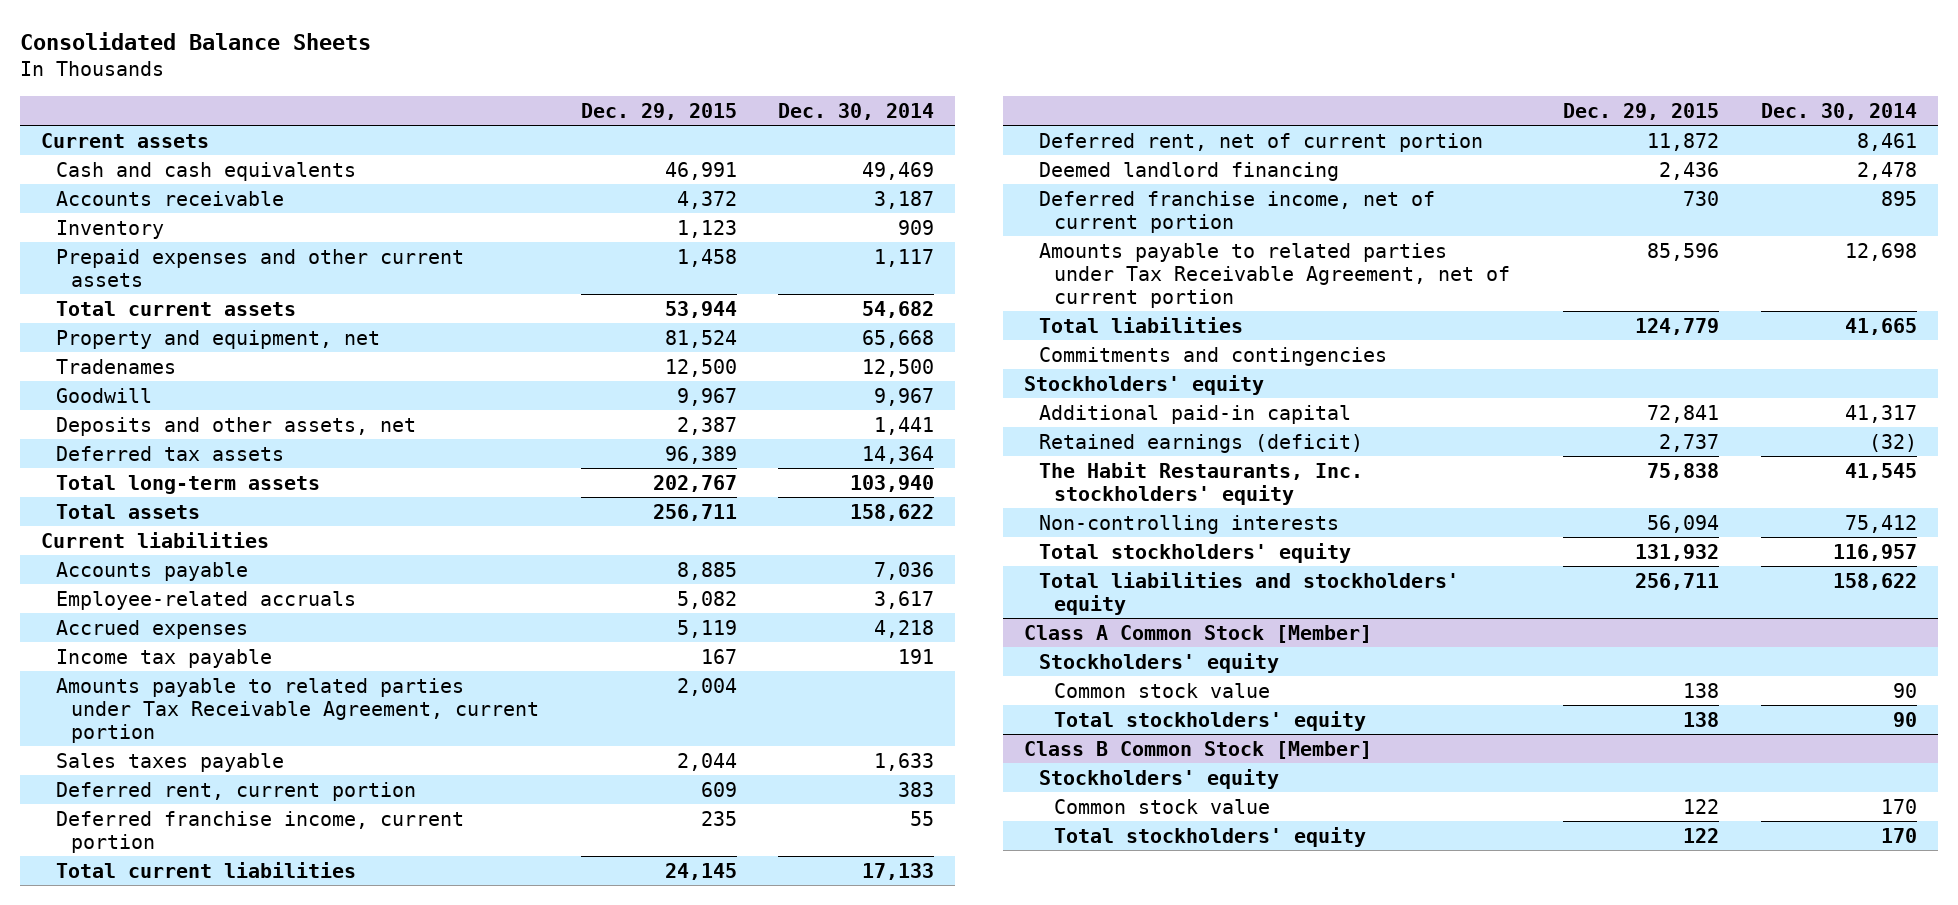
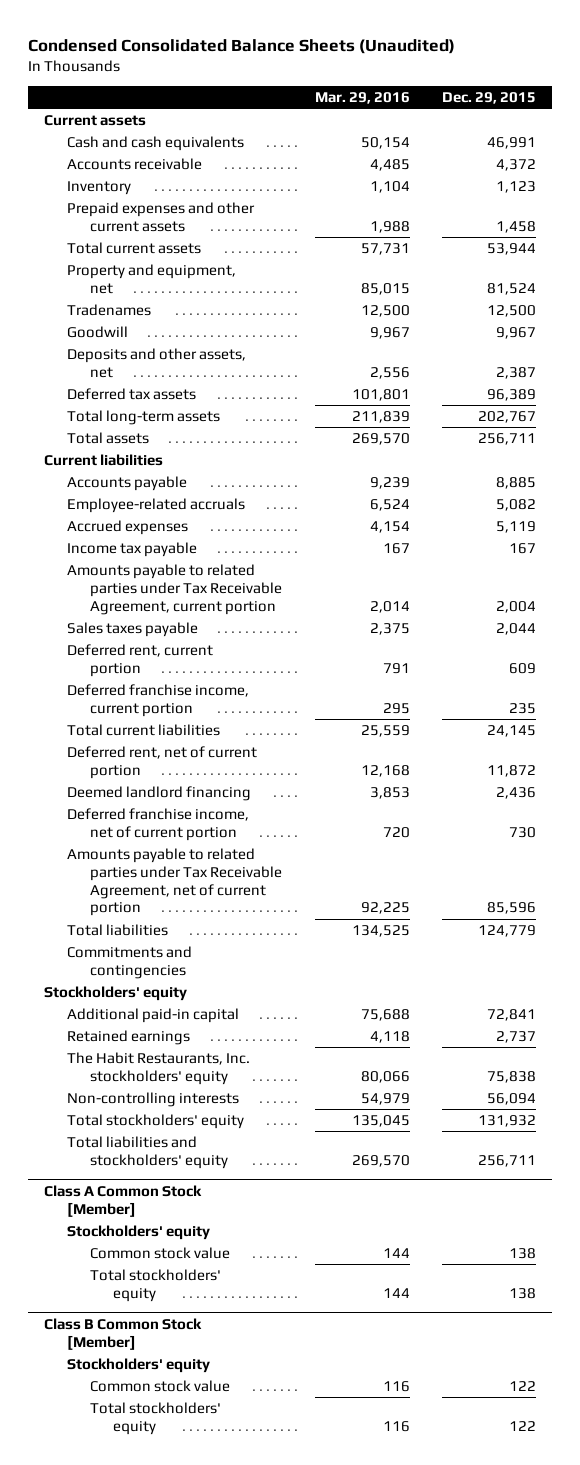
- Consolidated Balance Sheets
+ Condensed Consolidated Balance Sheets (Unaudited)
- | Dec. 29, 2015 | Dec. 30, 2014
+ | Mar. 29, 2016 | Dec. 29, 2015
- Retained earnings (deficit) | 2,737 | (32)
+ Retained earnings | 4,118 | 2,737

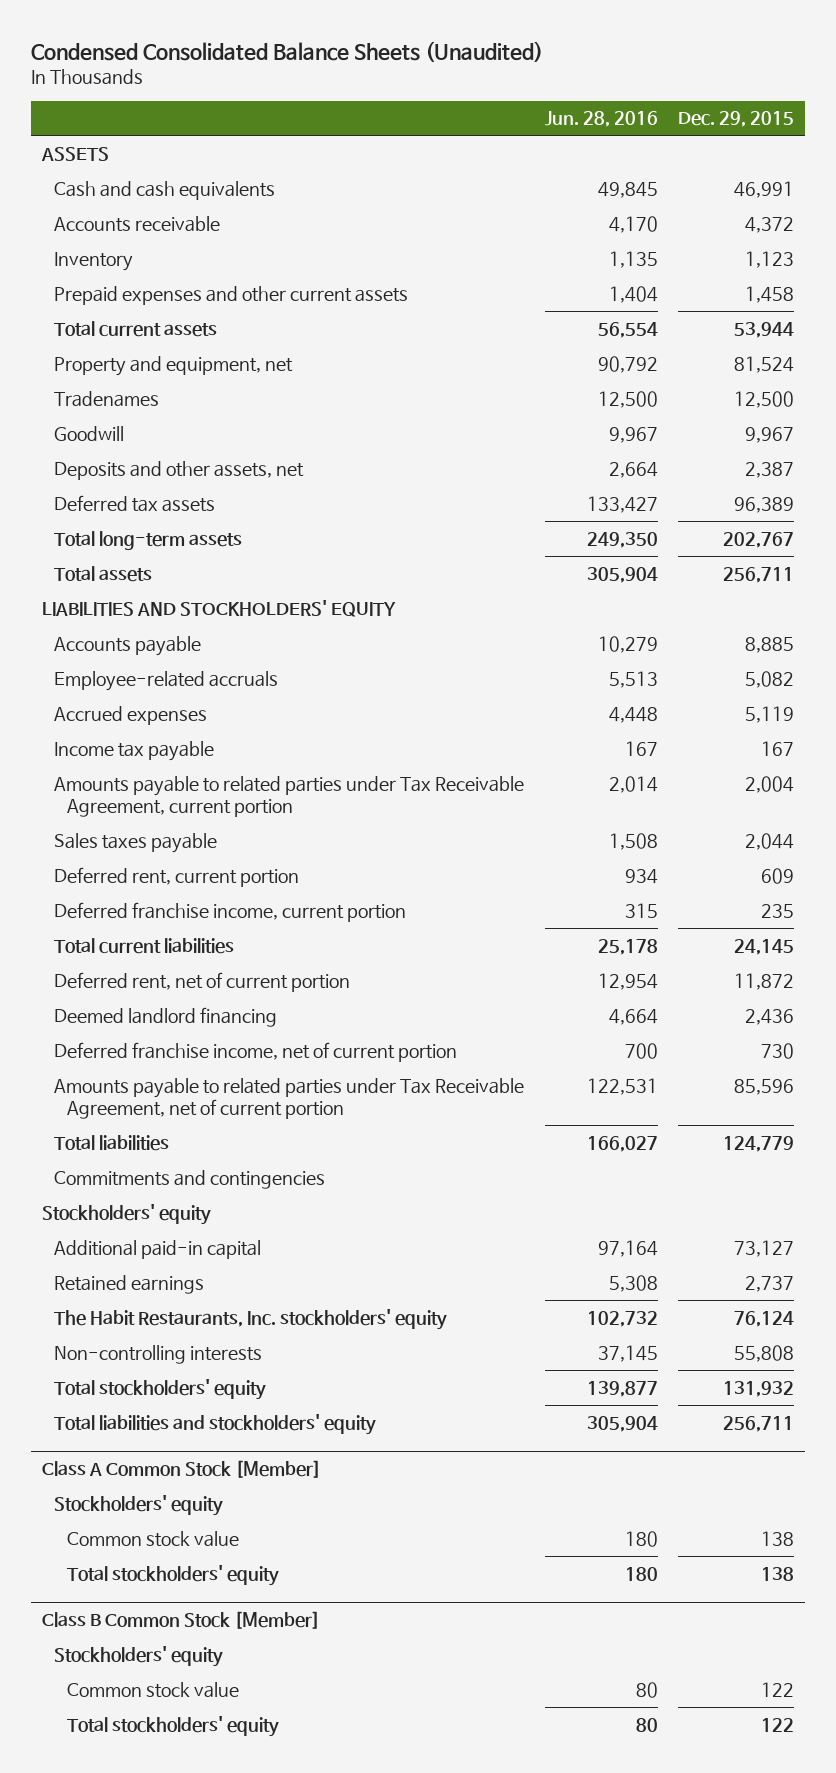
- | Mar. 29, 2016 | Dec. 29, 2015
+ | Jun. 28, 2016 | Dec. 29, 2015
- Current assets
+ ASSETS
- Current liabilities
+ LIABILITIES AND STOCKHOLDERS' EQUITY
- Additional paid-in capital | 75,688 | 72,841
+ Additional paid-in capital | 97,164 | 73,127
- The Habit Restaurants, Inc. stockholders' equity | 80,066 | 75,838
- Non-controlling interests | 54,979 | 56,094
+ The Habit Restaurants, Inc. stockholders' equity | 102,732 | 76,124
+ Non-controlling interests | 37,145 | 55,808

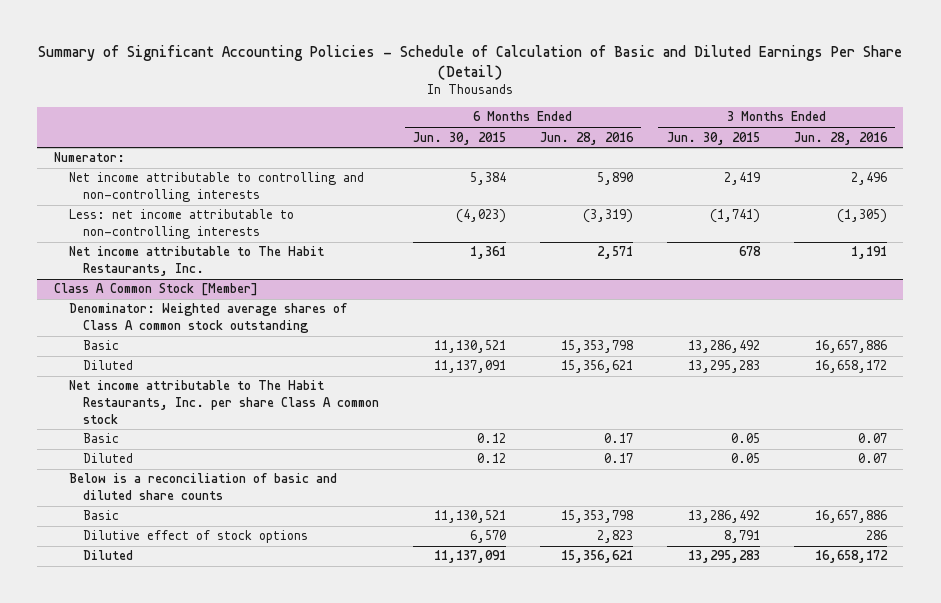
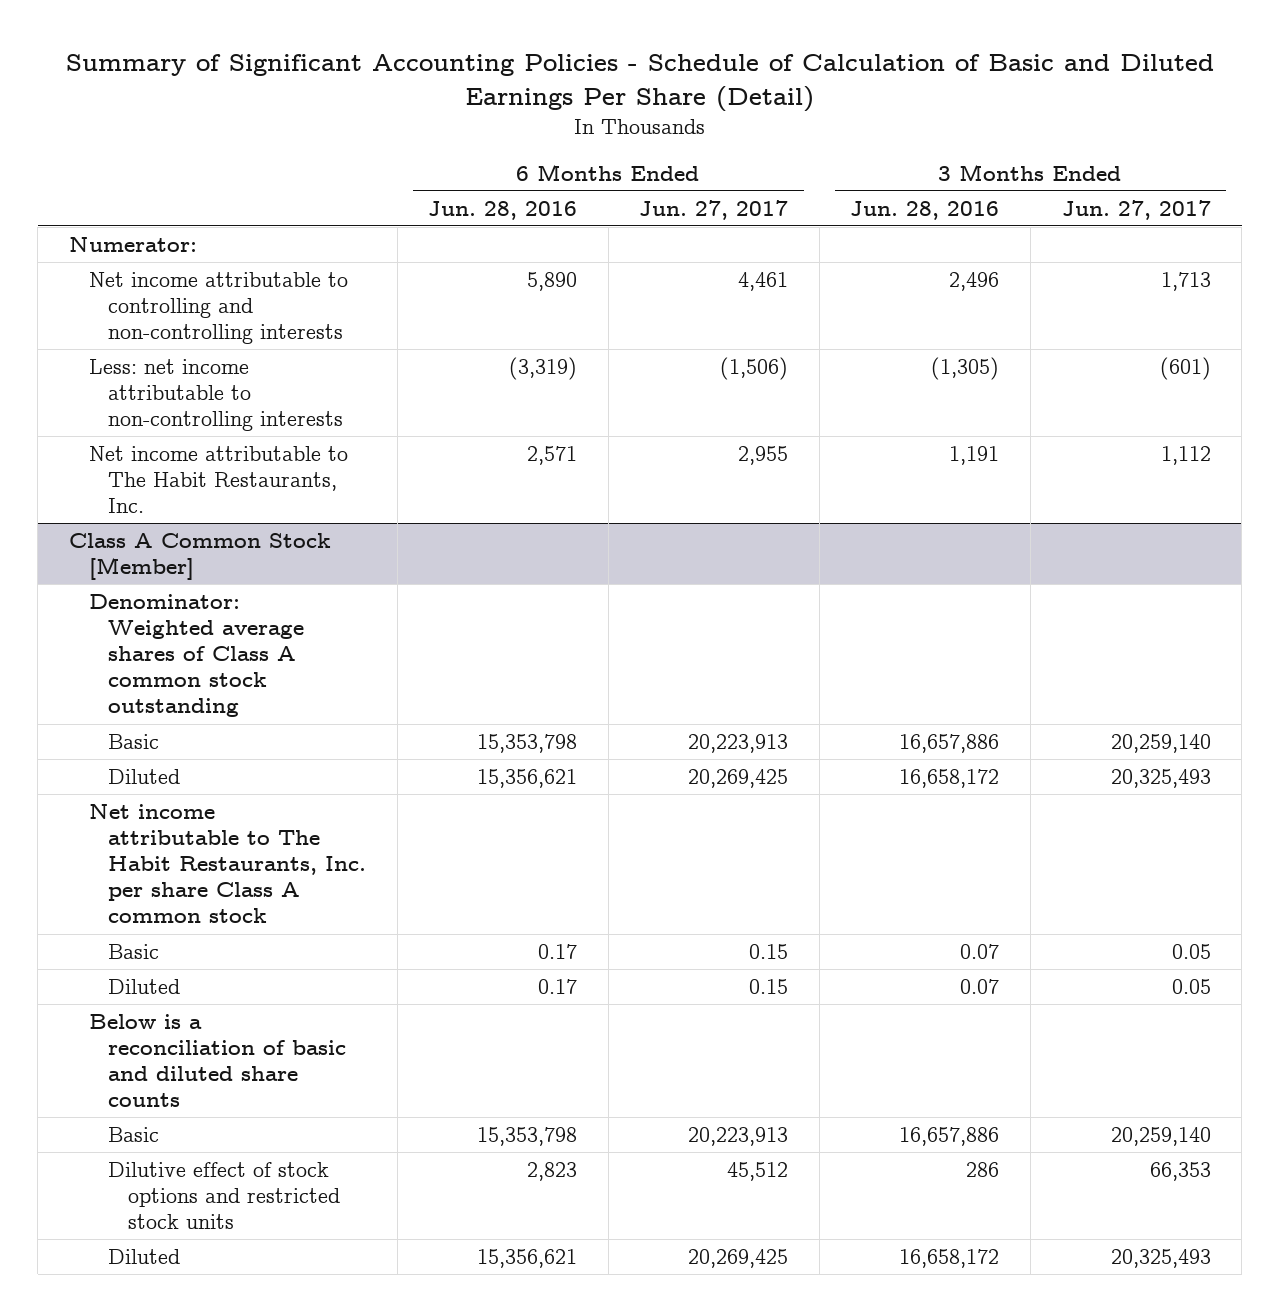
- | 6 Months Ended Jun. 30, 2015 | 6 Months Ended Jun. 28, 2016 | 3 Months Ended Jun. 30, 2015 | 3 Months Ended Jun. 28, 2016
+ | 6 Months Ended Jun. 28, 2016 | 6 Months Ended Jun. 27, 2017 | 3 Months Ended Jun. 28, 2016 | 3 Months Ended Jun. 27, 2017
@ Class A Common Stock [Member]
- Dilutive effect of stock options | 6,570 | 2,823 | 8,791 | 286
+ Dilutive effect of stock options and restricted stock units | 2,823 | 45,512 | 286 | 66,353

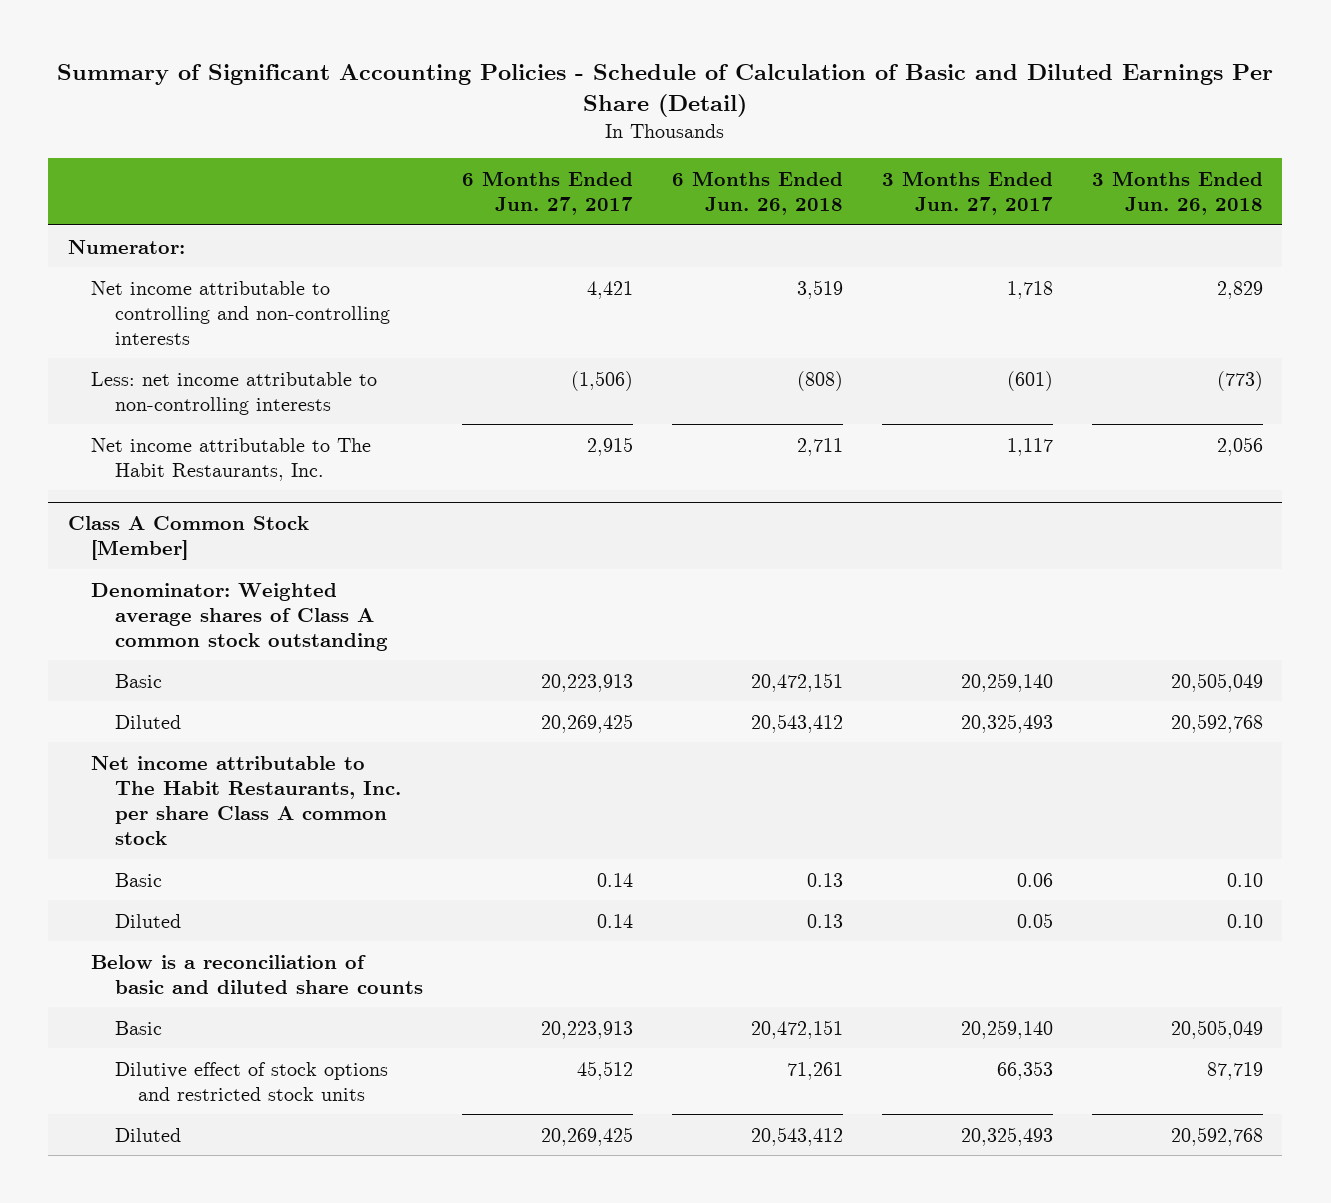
- | 6 Months Ended Jun. 28, 2016 | 6 Months Ended Jun. 27, 2017 | 3 Months Ended Jun. 28, 2016 | 3 Months Ended Jun. 27, 2017
+ | 6 Months Ended Jun. 27, 2017 | 6 Months Ended Jun. 26, 2018 | 3 Months Ended Jun. 27, 2017 | 3 Months Ended Jun. 26, 2018
- Net income attributable to controlling and non-controlling interests | 5,890 | 4,461 | 2,496 | 1,713
+ Net income attributable to controlling and non-controlling interests | 4,421 | 3,519 | 1,718 | 2,829
- Net income attributable to The Habit Restaurants, Inc. | 2,571 | 2,955 | 1,191 | 1,112
+ Net income attributable to The Habit Restaurants, Inc. | 2,915 | 2,711 | 1,117 | 2,056
@ Class A Common Stock [Member]
- Basic | 0.17 | 0.15 | 0.07 | 0.05
- Diluted | 0.17 | 0.15 | 0.07 | 0.05
+ Basic | 0.14 | 0.13 | 0.06 | 0.10
+ Diluted | 0.14 | 0.13 | 0.05 | 0.10

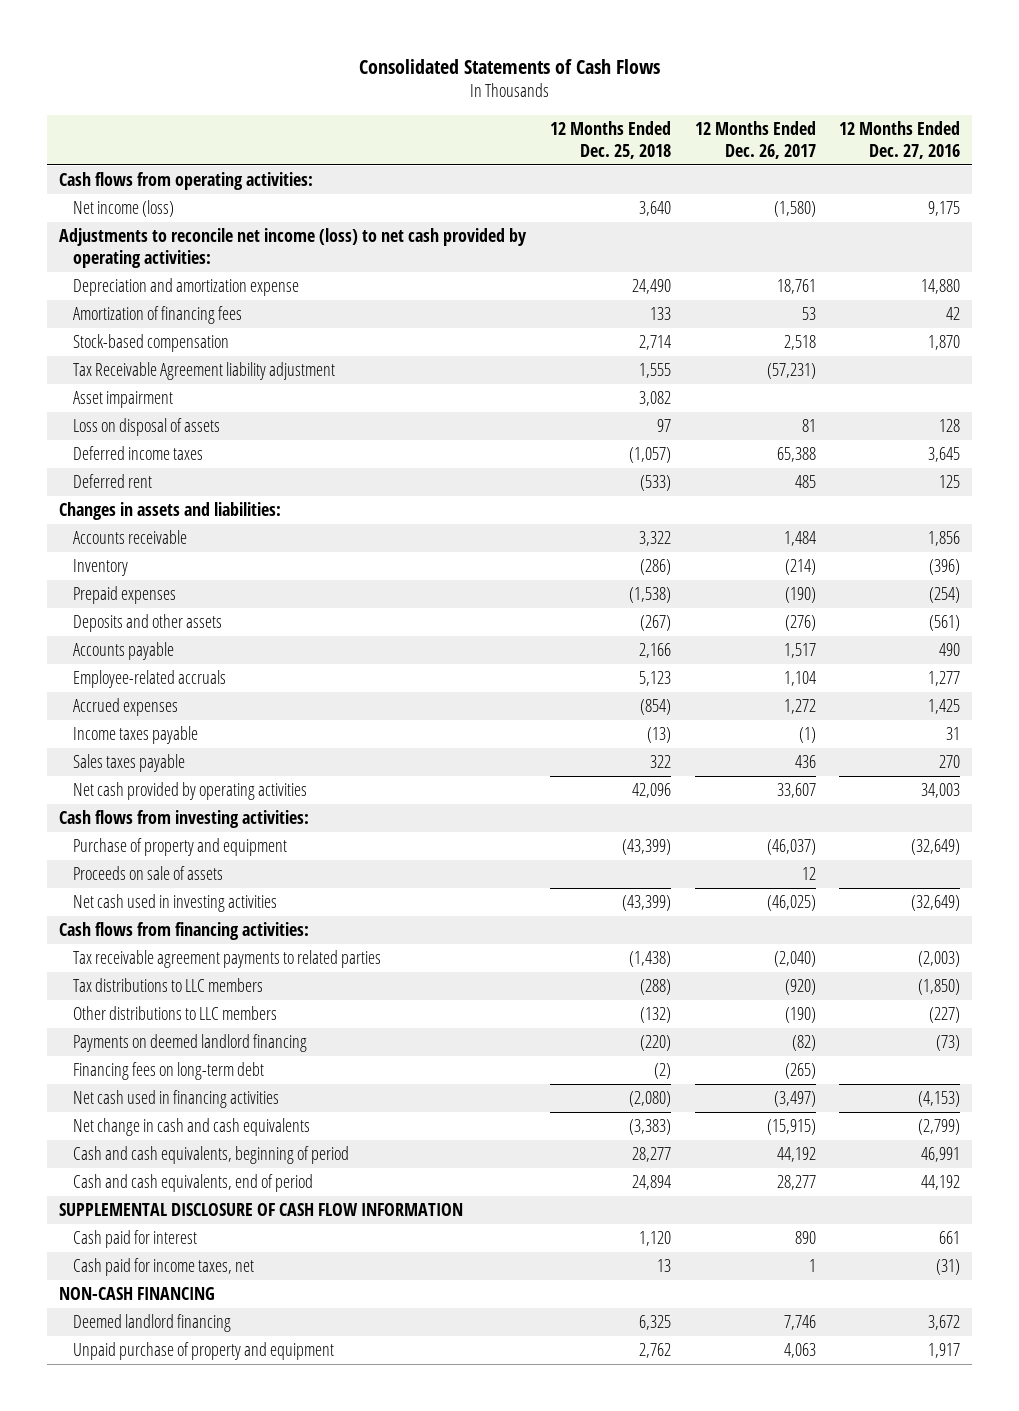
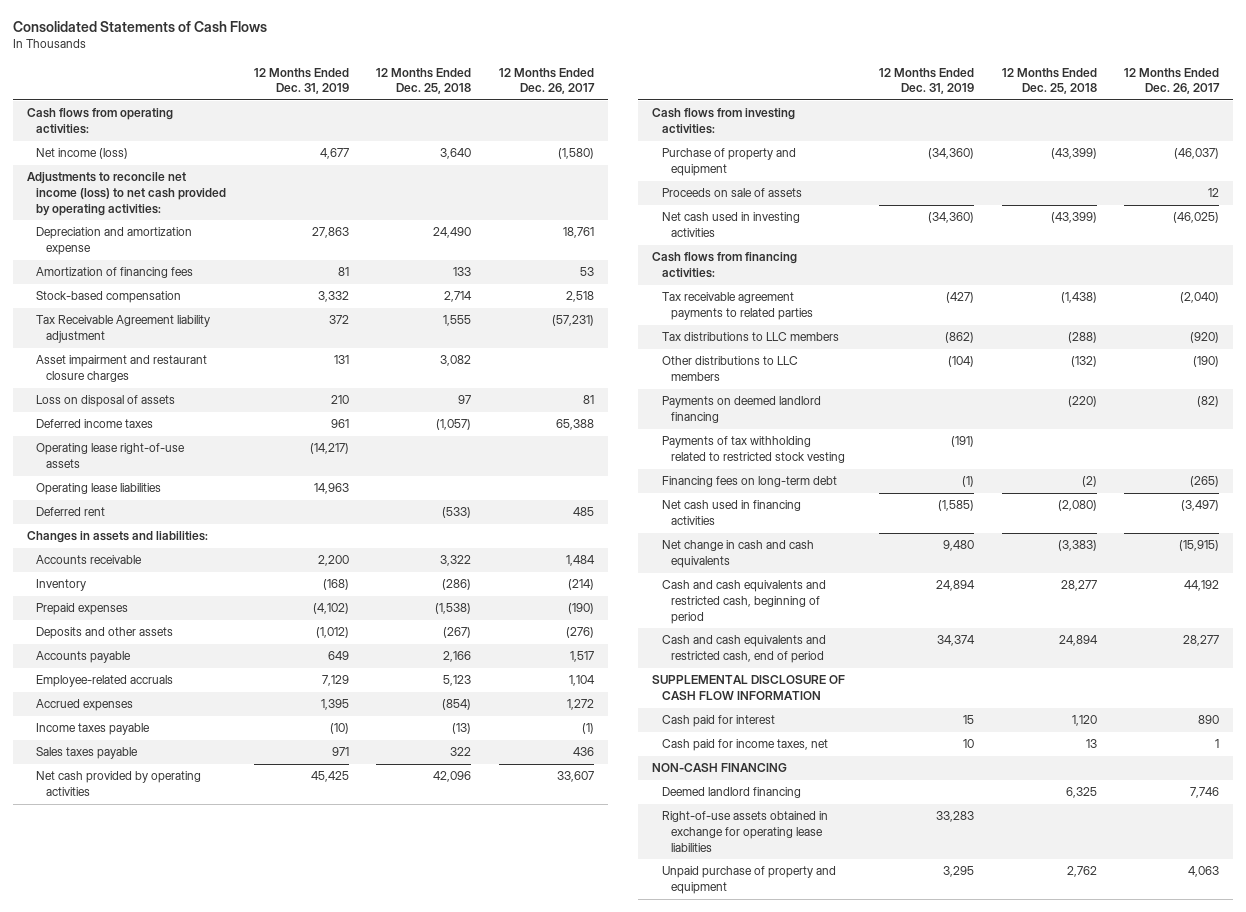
- | 12 Months Ended Dec. 25, 2018 | 12 Months Ended Dec. 26, 2017 | 12 Months Ended Dec. 27, 2016
+ | 12 Months Ended Dec. 31, 2019 | 12 Months Ended Dec. 25, 2018 | 12 Months Ended Dec. 26, 2017
- Asset impairment | 3,082 | |
+ Asset impairment and restaurant closure charges | 131 | 3,082 |
+ Operating lease right-of-use assets | (14,217) | |
+ Operating lease liabilities | 14,963 | |
+ Payments of tax withholding related to restricted stock vesting | (191) | |
- Cash and cash equivalents, beginning of period | 28,277 | 44,192 | 46,991
- Cash and cash equivalents, end of period | 24,894 | 28,277 | 44,192
+ Cash and cash equivalents and restricted cash, beginning of period | 24,894 | 28,277 | 44,192
+ Cash and cash equivalents and restricted cash, end of period | 34,374 | 24,894 | 28,277
+ Right-of-use assets obtained in exchange for operating lease liabilities | 33,283 | |

